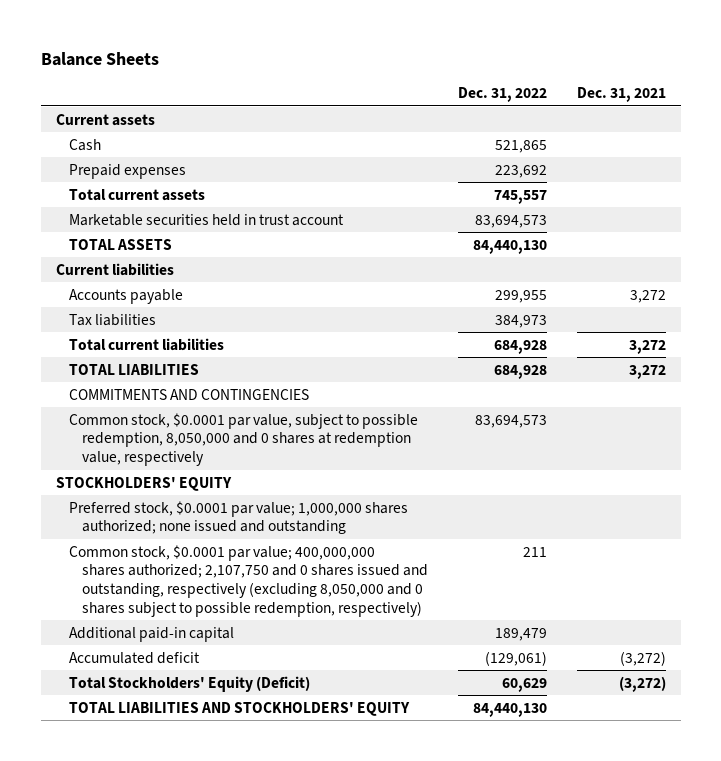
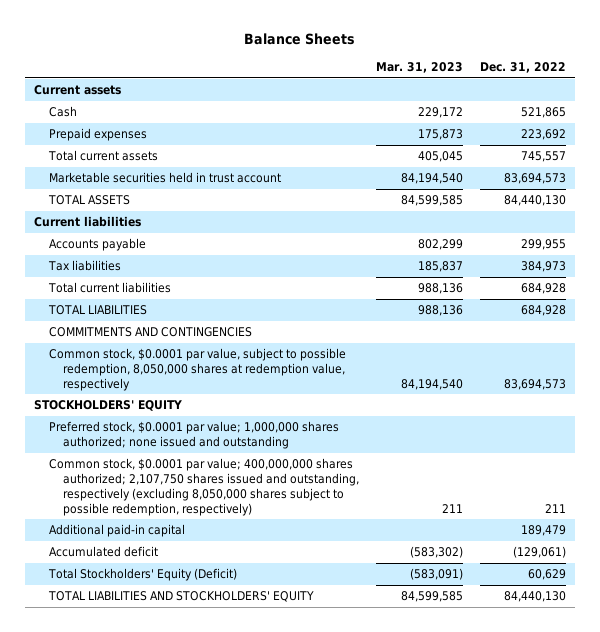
- | Dec. 31, 2022 | Dec. 31, 2021
+ | Mar. 31, 2023 | Dec. 31, 2022
- Common stock, $0.0001 par value, subject to possible redemption, 8,050,000 and 0 shares at redemption value, respectively | 83,694,573 |
+ Common stock, $0.0001 par value, subject to possible redemption, 8,050,000 shares at redemption value, respectively | 84,194,540 | 83,694,573
- Common stock, $0.0001 par value; 400,000,000 shares authorized; 2,107,750 and 0 shares issued and outstanding, respectively (excluding 8,050,000 and 0 shares subject to possible redemption, respectively) | 211 |
+ Common stock, $0.0001 par value; 400,000,000 shares authorized; 2,107,750 shares issued and outstanding, respectively (excluding 8,050,000 shares subject to possible redemption, respectively) | 211 | 211

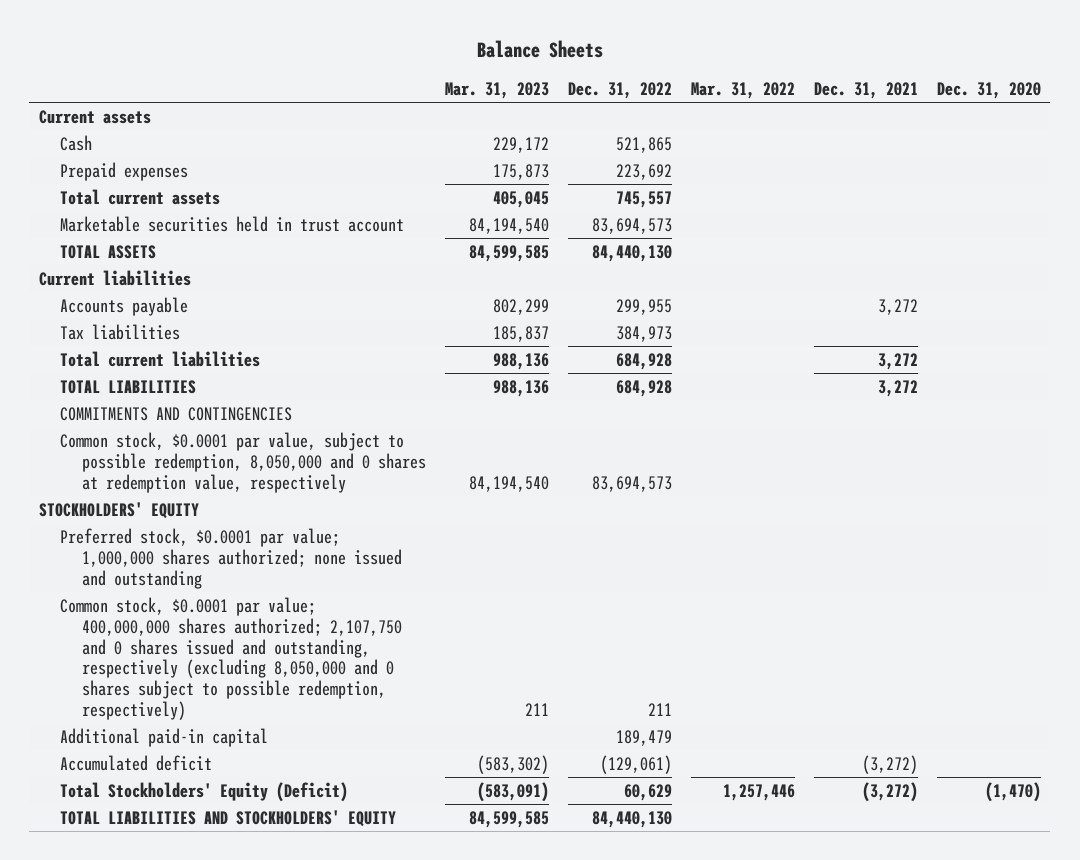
- | Mar. 31, 2023 | Dec. 31, 2022
+ | Mar. 31, 2023 | Dec. 31, 2022 | Mar. 31, 2022 | Dec. 31, 2021 | Dec. 31, 2020
- Common stock, $0.0001 par value, subject to possible redemption, 8,050,000 shares at redemption value, respectively | 84,194,540 | 83,694,573
+ Common stock, $0.0001 par value, subject to possible redemption, 8,050,000 and 0 shares at redemption value, respectively | 84,194,540 | 83,694,573 | | |
- Common stock, $0.0001 par value; 400,000,000 shares authorized; 2,107,750 shares issued and outstanding, respectively (excluding 8,050,000 shares subject to possible redemption, respectively) | 211 | 211
+ Common stock, $0.0001 par value; 400,000,000 shares authorized; 2,107,750 and 0 shares issued and outstanding, respectively (excluding 8,050,000 and 0 shares subject to possible redemption, respectively) | 211 | 211 | | |

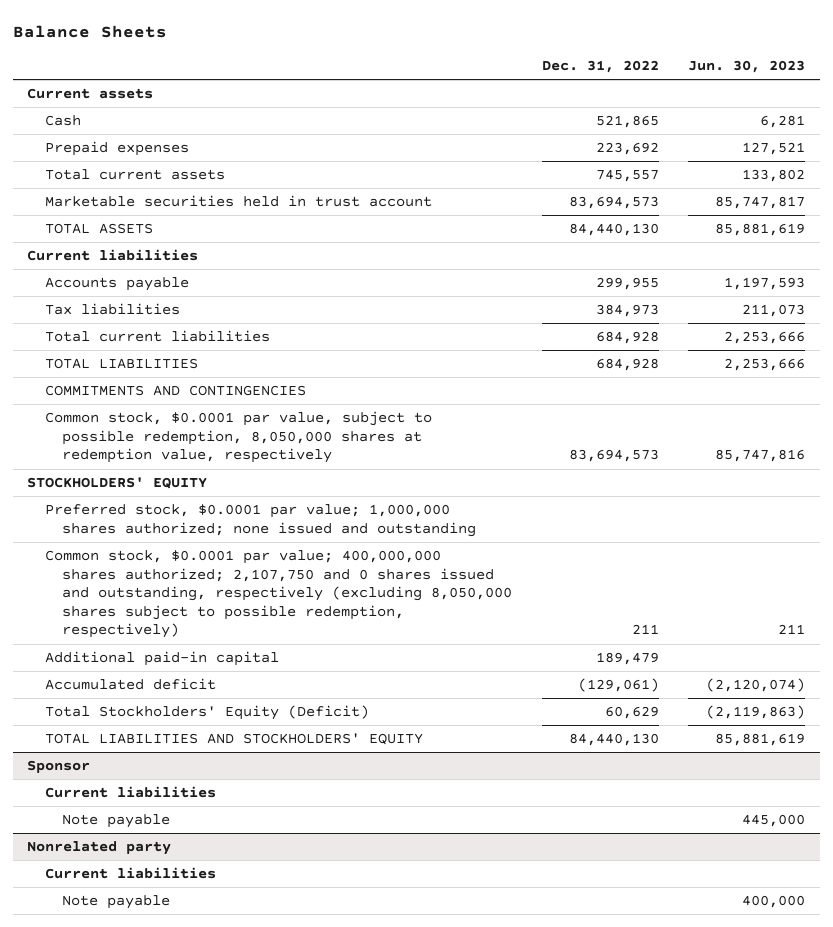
- | Mar. 31, 2023 | Dec. 31, 2022 | Mar. 31, 2022 | Dec. 31, 2021 | Dec. 31, 2020
+ | Dec. 31, 2022 | Jun. 30, 2023
- Common stock, $0.0001 par value, subject to possible redemption, 8,050,000 and 0 shares at redemption value, respectively | 84,194,540 | 83,694,573 | | |
+ Common stock, $0.0001 par value, subject to possible redemption, 8,050,000 shares at redemption value, respectively | 83,694,573 | 85,747,816
- Common stock, $0.0001 par value; 400,000,000 shares authorized; 2,107,750 and 0 shares issued and outstanding, respectively (excluding 8,050,000 and 0 shares subject to possible redemption, respectively) | 211 | 211 | | |
+ Common stock, $0.0001 par value; 400,000,000 shares authorized; 2,107,750 and 0 shares issued and outstanding, respectively (excluding 8,050,000 shares subject to possible redemption, respectively) | 211 | 211
+ Sponsor
+ Current liabilities
+ Note payable | | 445,000
+ Nonrelated party
+ Current liabilities
+ Note payable | | 400,000

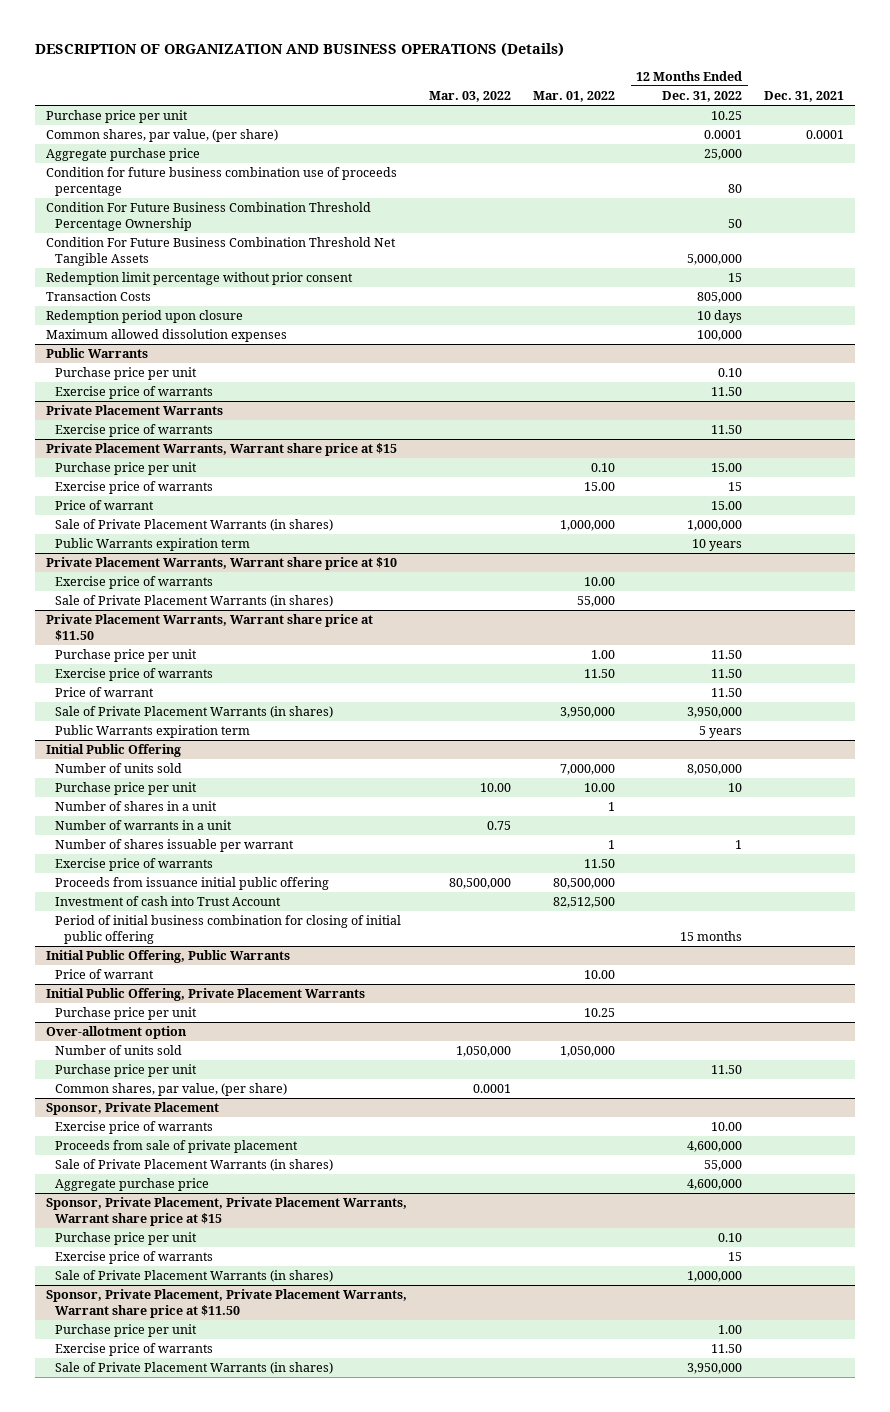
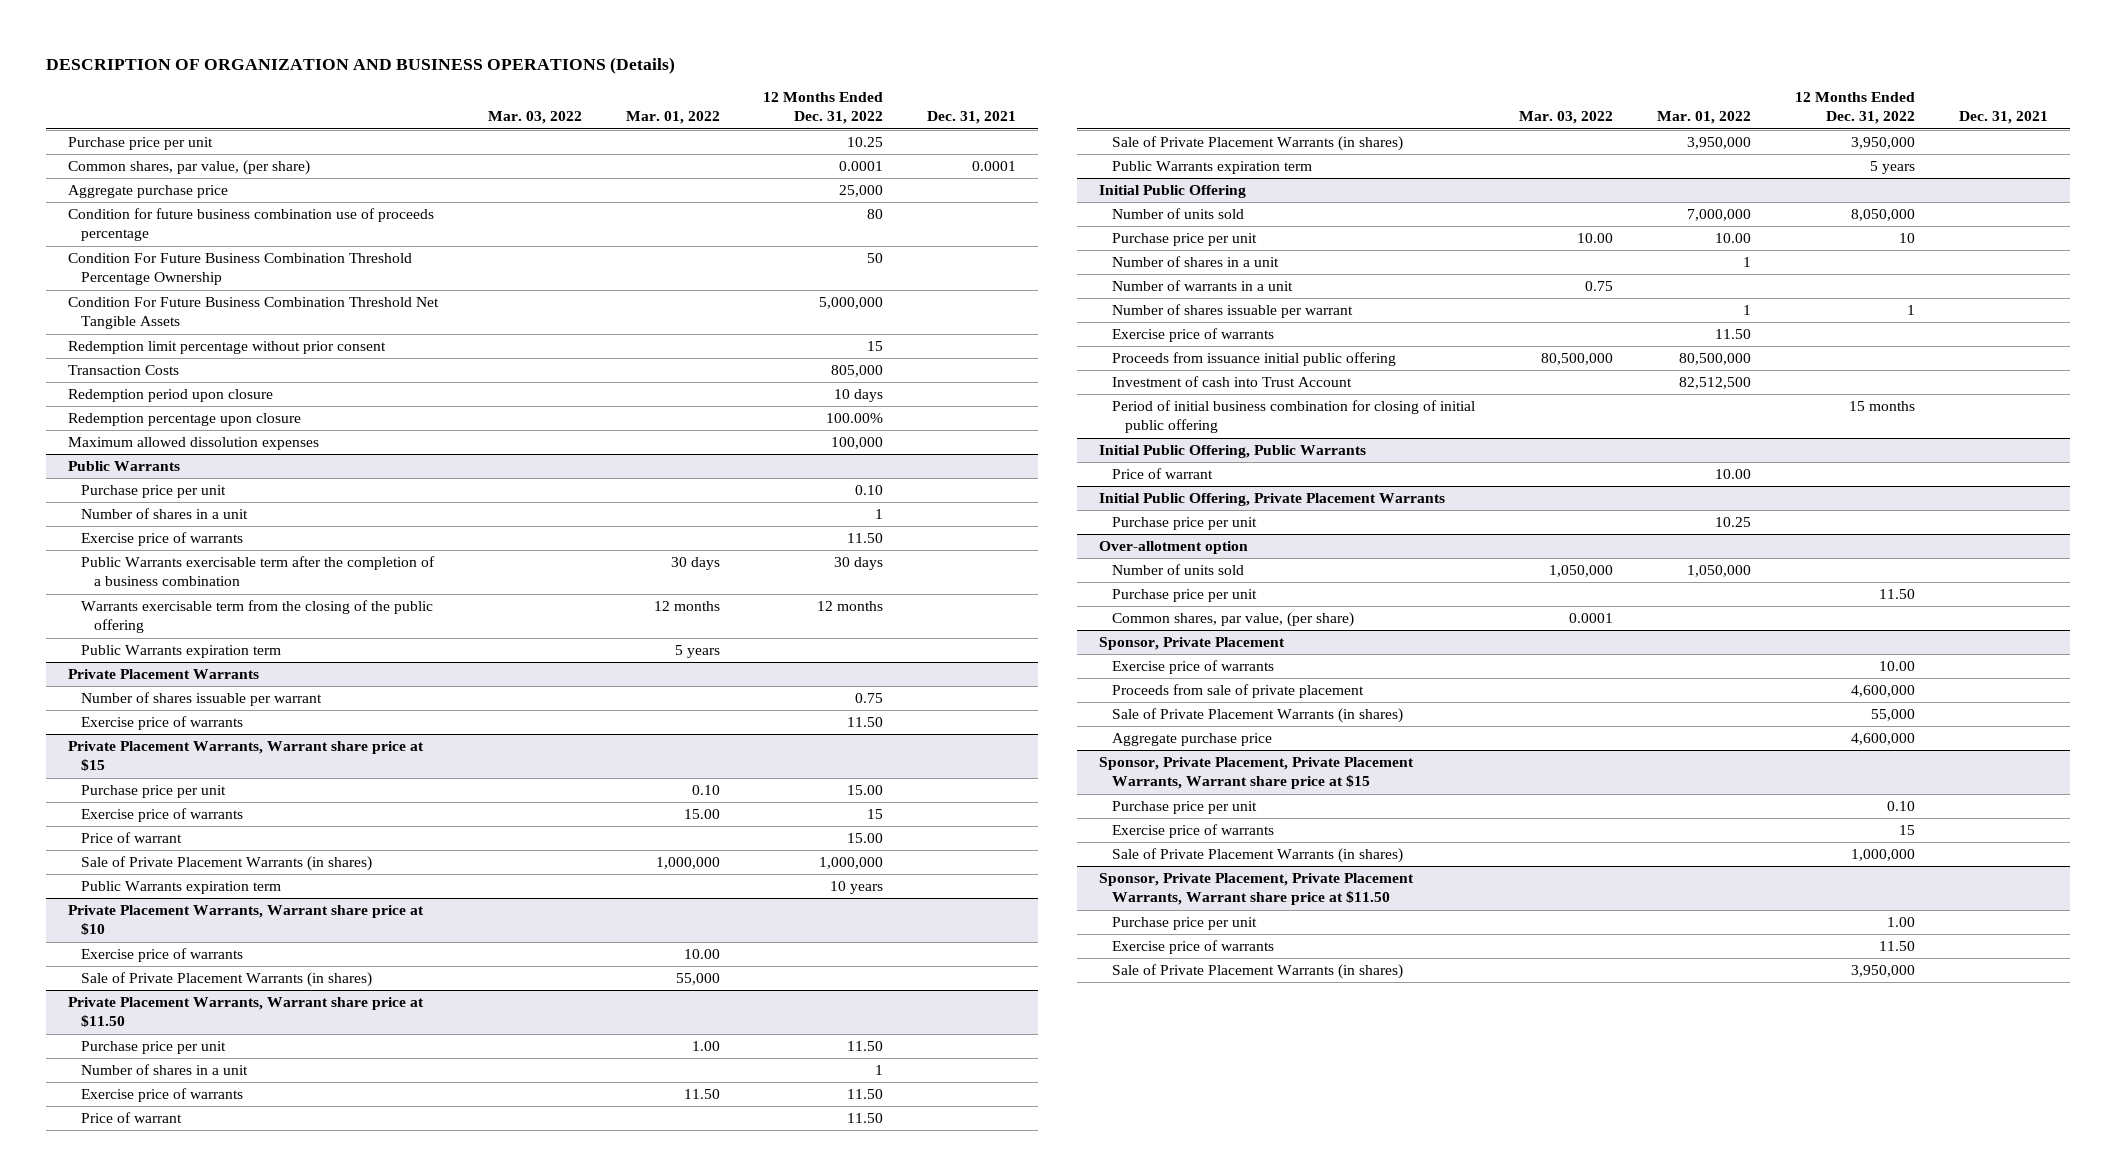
+ Redemption percentage upon closure | | | 100.00% |
@ Public Warrants
+ Number of shares in a unit | | | 1 |
+ Public Warrants exercisable term after the completion of a business combination | | 30 days | 30 days |
+ Warrants exercisable term from the closing of the public offering | | 12 months | 12 months |
+ Public Warrants expiration term | | 5 years | |
@ Private Placement Warrants
+ Number of shares issuable per warrant | | | 0.75 |
@ Private Placement Warrants, Warrant share price at $11.50
+ Number of shares in a unit | | | 1 |

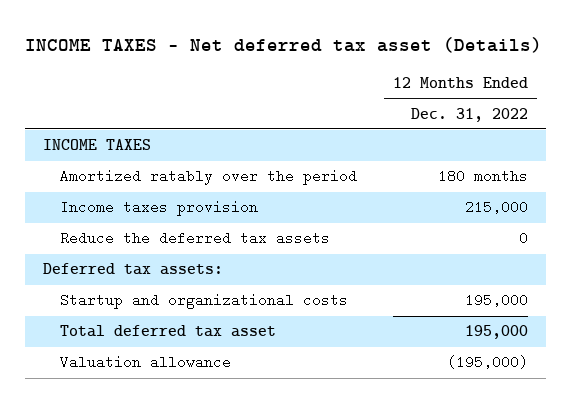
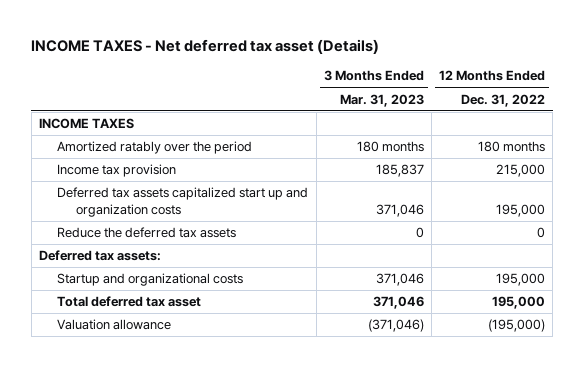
- | 12 Months Ended Dec. 31, 2022
+ | 3 Months Ended Mar. 31, 2023 | 12 Months Ended Dec. 31, 2022
- Income taxes provision | 215,000
+ Income tax provision | 185,837 | 215,000
+ Deferred tax assets capitalized start up and organization costs | 371,046 | 195,000

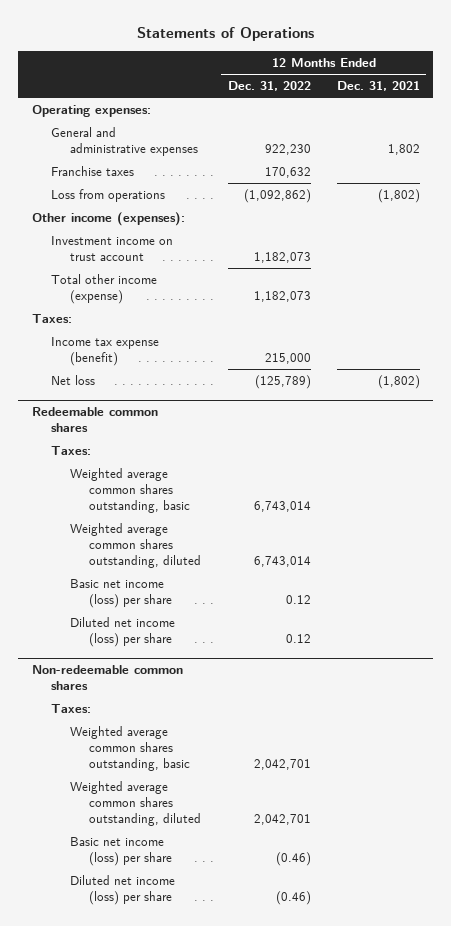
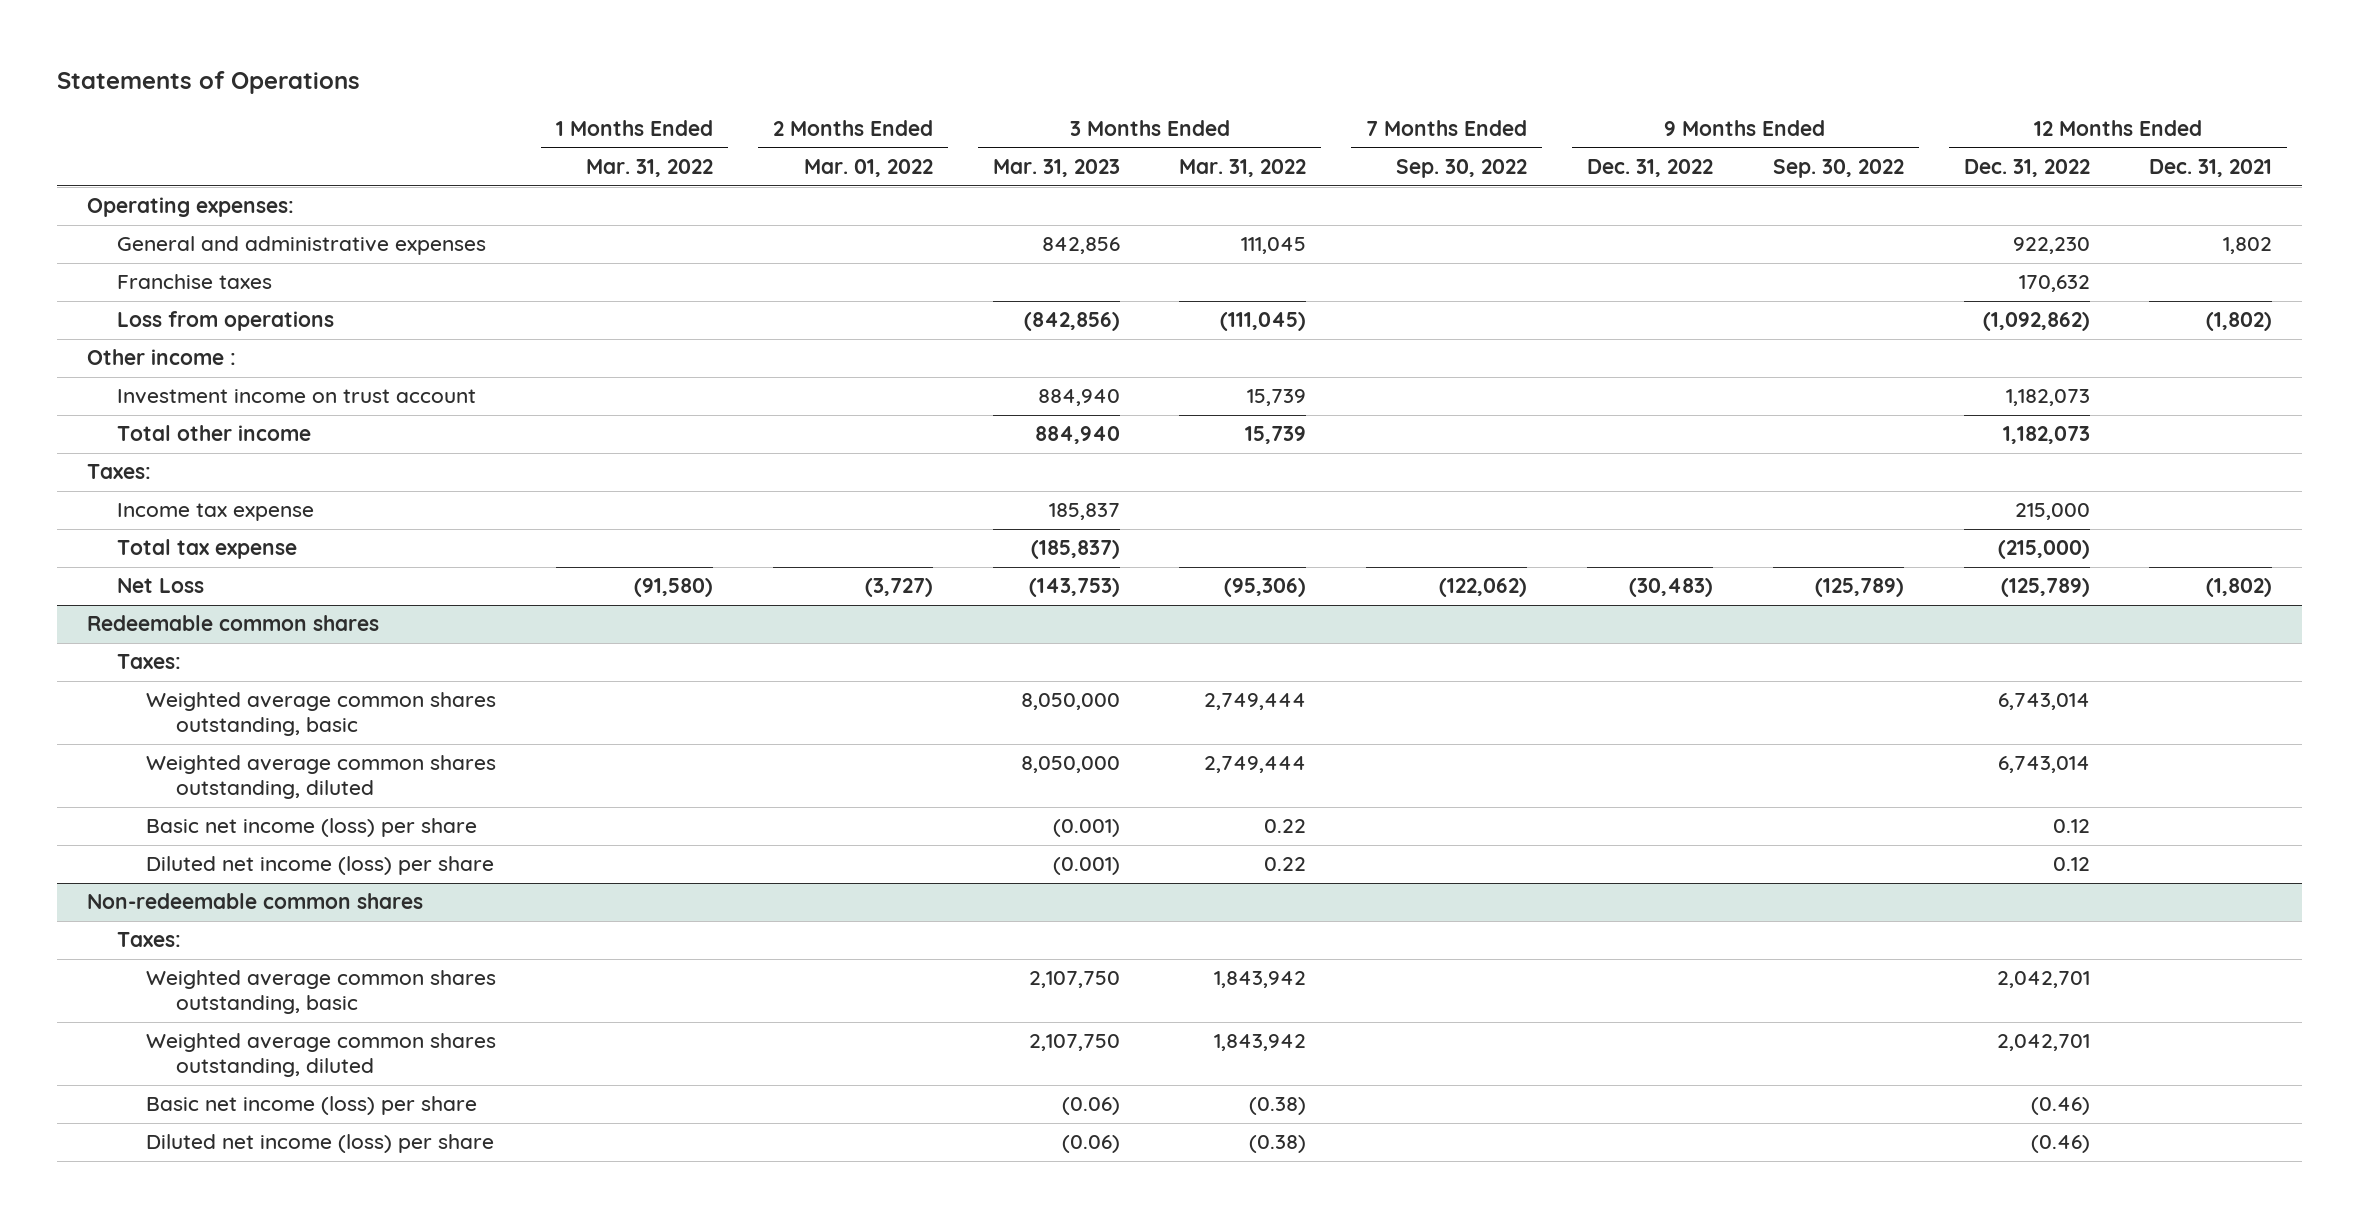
- | 12 Months Ended Dec. 31, 2022 | 12 Months Ended Dec. 31, 2021
+ | 1 Months Ended Mar. 31, 2022 | 2 Months Ended Mar. 01, 2022 | 3 Months Ended Mar. 31, 2023 | 3 Months Ended Mar. 31, 2022 | 7 Months Ended Sep. 30, 2022 | 9 Months Ended Dec. 31, 2022 | 9 Months Ended Sep. 30, 2022 | 12 Months Ended Dec. 31, 2022 | 12 Months Ended Dec. 31, 2021
- Other income (expenses):
+ Other income :
- Total other income (expense) | 1,182,073 |
+ Total other income | | | 884,940 | 15,739 | | | | 1,182,073 |
- Income tax expense (benefit) | 215,000 |
- Net loss | (125,789) | (1,802)
+ Income tax expense | | | 185,837 | | | | | 215,000 |
+ Total tax expense | | | (185,837) | | | | | (215,000) |
+ Net Loss | (91,580) | (3,727) | (143,753) | (95,306) | (122,062) | (30,483) | (125,789) | (125,789) | (1,802)

